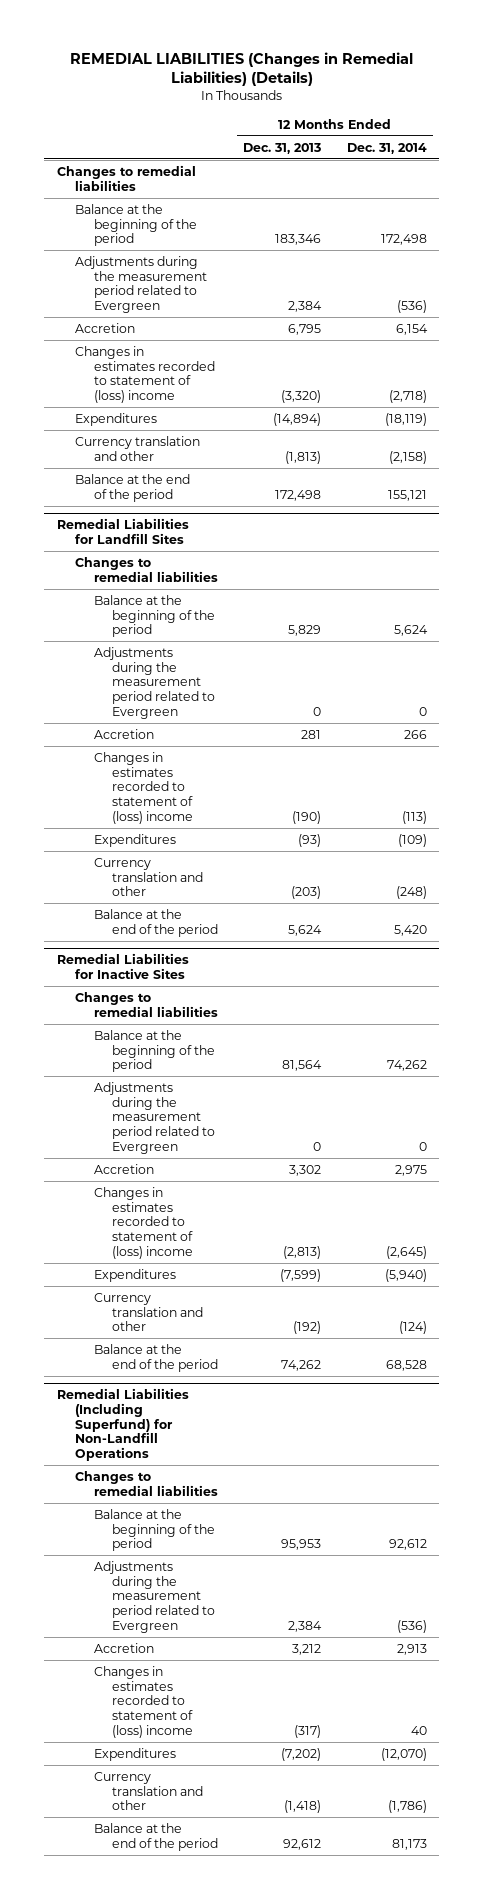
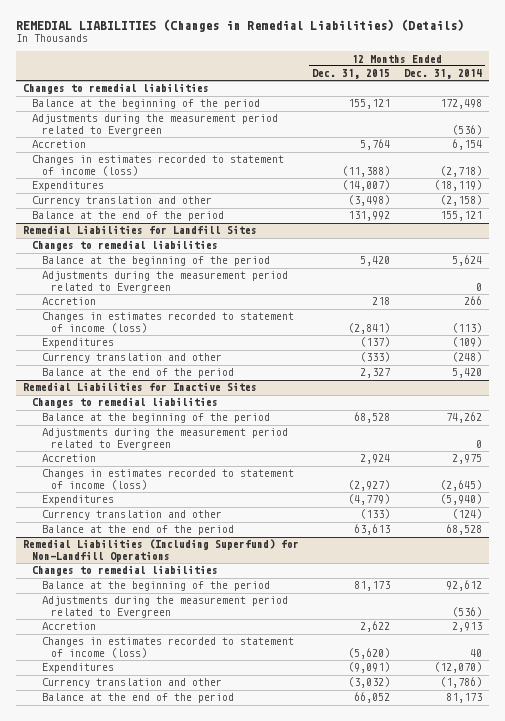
- | 12 Months Ended Dec. 31, 2013 | 12 Months Ended Dec. 31, 2014
+ | 12 Months Ended Dec. 31, 2015 | 12 Months Ended Dec. 31, 2014
- Changes in estimates recorded to statement of (loss) income | (3,320) | (2,718)
+ Changes in estimates recorded to statement of income (loss) | (11,388) | (2,718)
@ Remedial Liabilities for Landfill Sites
- Changes in estimates recorded to statement of (loss) income | (190) | (113)
+ Changes in estimates recorded to statement of income (loss) | (2,841) | (113)
@ Remedial Liabilities for Inactive Sites
- Changes in estimates recorded to statement of (loss) income | (2,813) | (2,645)
+ Changes in estimates recorded to statement of income (loss) | (2,927) | (2,645)
@ Remedial Liabilities (Including Superfund) for Non-Landfill Operations
- Changes in estimates recorded to statement of (loss) income | (317) | 40
+ Changes in estimates recorded to statement of income (loss) | (5,620) | 40

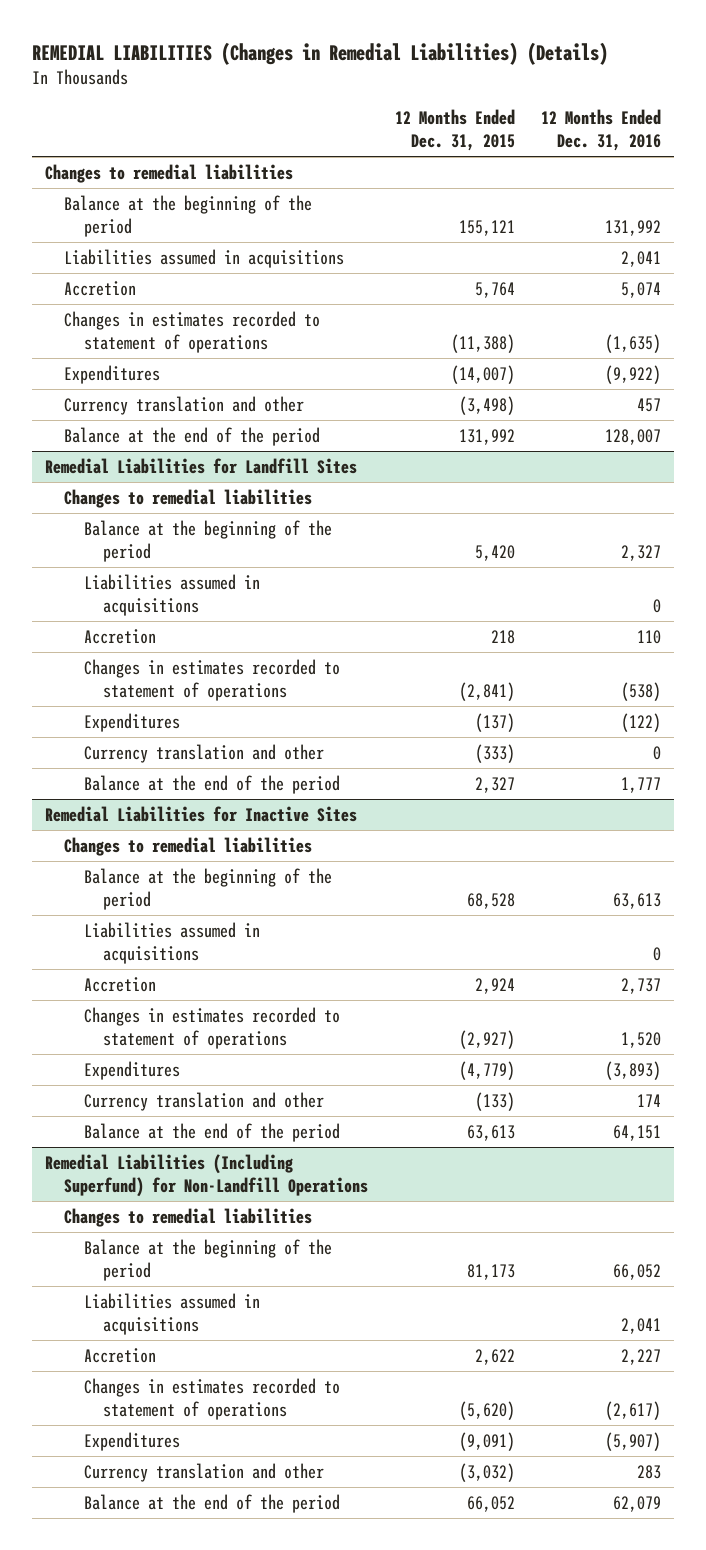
- | 12 Months Ended Dec. 31, 2015 | 12 Months Ended Dec. 31, 2014
+ | 12 Months Ended Dec. 31, 2015 | 12 Months Ended Dec. 31, 2016
- Adjustments during the measurement period related to Evergreen | | (536)
+ Liabilities assumed in acquisitions | | 2,041
- Changes in estimates recorded to statement of income (loss) | (11,388) | (2,718)
+ Changes in estimates recorded to statement of operations | (11,388) | (1,635)
@ Remedial Liabilities for Landfill Sites
- Adjustments during the measurement period related to Evergreen | | 0
+ Liabilities assumed in acquisitions | | 0
- Changes in estimates recorded to statement of income (loss) | (2,841) | (113)
+ Changes in estimates recorded to statement of operations | (2,841) | (538)
@ Remedial Liabilities for Inactive Sites
- Adjustments during the measurement period related to Evergreen | | 0
+ Liabilities assumed in acquisitions | | 0
- Changes in estimates recorded to statement of income (loss) | (2,927) | (2,645)
+ Changes in estimates recorded to statement of operations | (2,927) | 1,520
@ Remedial Liabilities (Including Superfund) for Non-Landfill Operations
- Adjustments during the measurement period related to Evergreen | | (536)
+ Liabilities assumed in acquisitions | | 2,041
- Changes in estimates recorded to statement of income (loss) | (5,620) | 40
+ Changes in estimates recorded to statement of operations | (5,620) | (2,617)

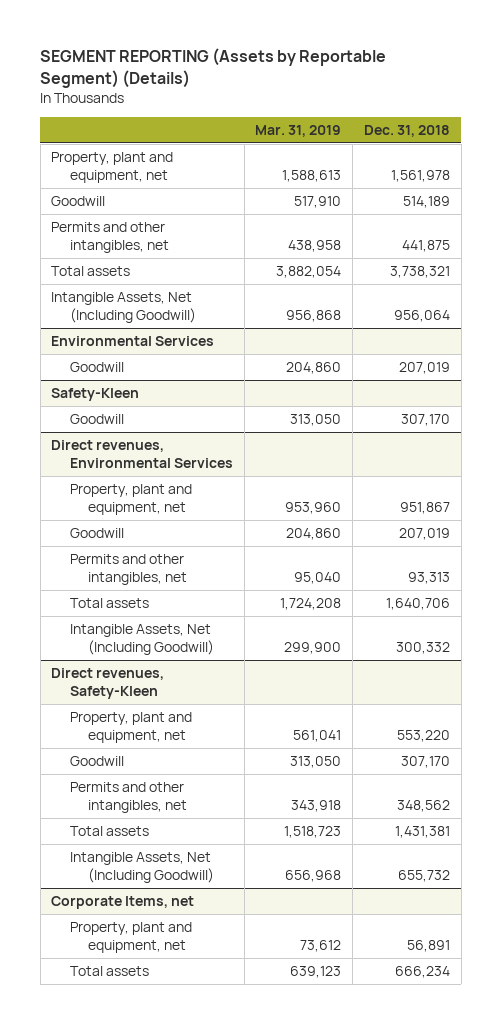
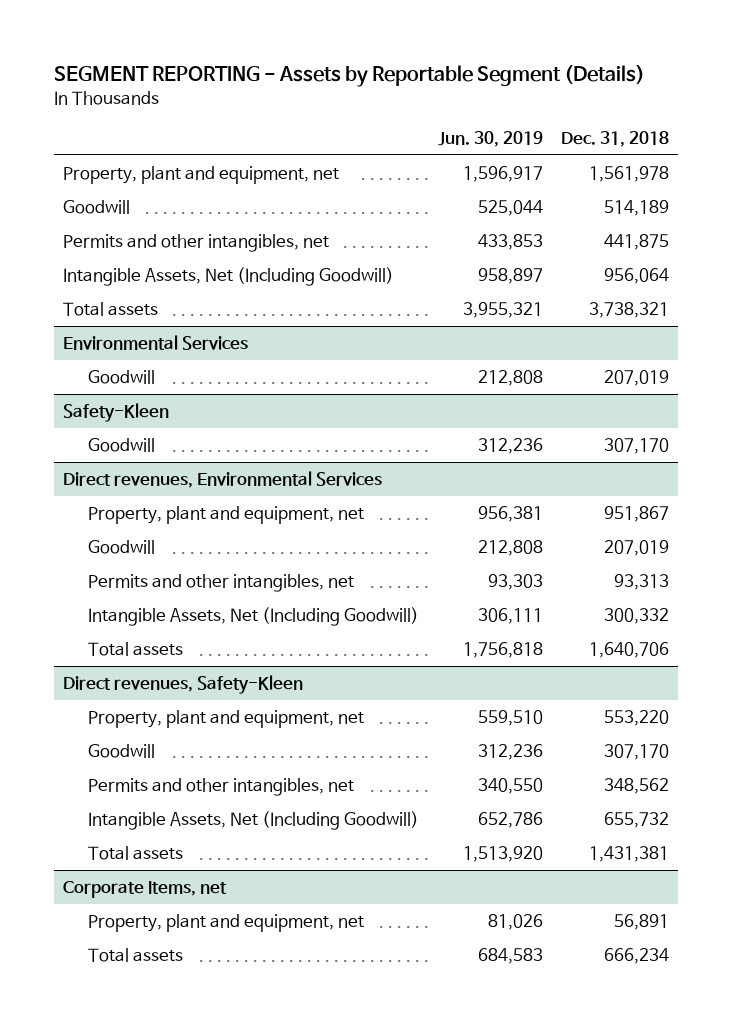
- SEGMENT REPORTING (Assets by Reportable Segment) (Details)
+ SEGMENT REPORTING - Assets by Reportable Segment (Details)
- | Mar. 31, 2019 | Dec. 31, 2018
+ | Jun. 30, 2019 | Dec. 31, 2018
moved down: Total assets | 3,955,321 | 3,738,321
@ Direct revenues, Environmental Services
moved down: Total assets | 1,756,818 | 1,640,706
@ Direct revenues, Safety-Kleen
moved down: Total assets | 1,513,920 | 1,431,381

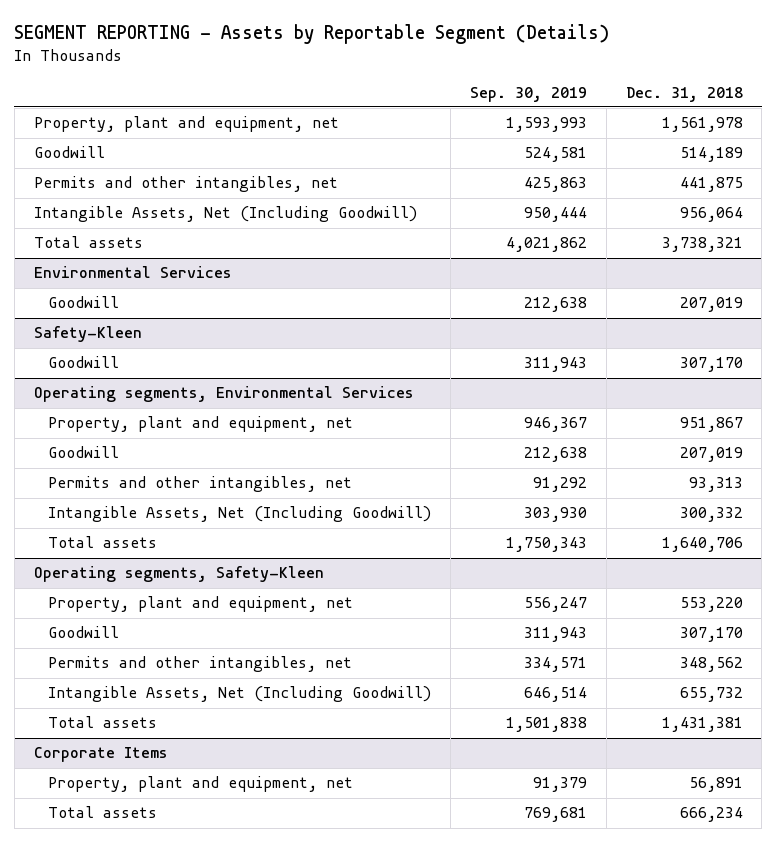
- | Jun. 30, 2019 | Dec. 31, 2018
+ | Sep. 30, 2019 | Dec. 31, 2018
- Direct revenues, Environmental Services
+ Operating segments, Environmental Services
- Direct revenues, Safety-Kleen
+ Operating segments, Safety-Kleen
- Corporate Items, net
+ Corporate Items

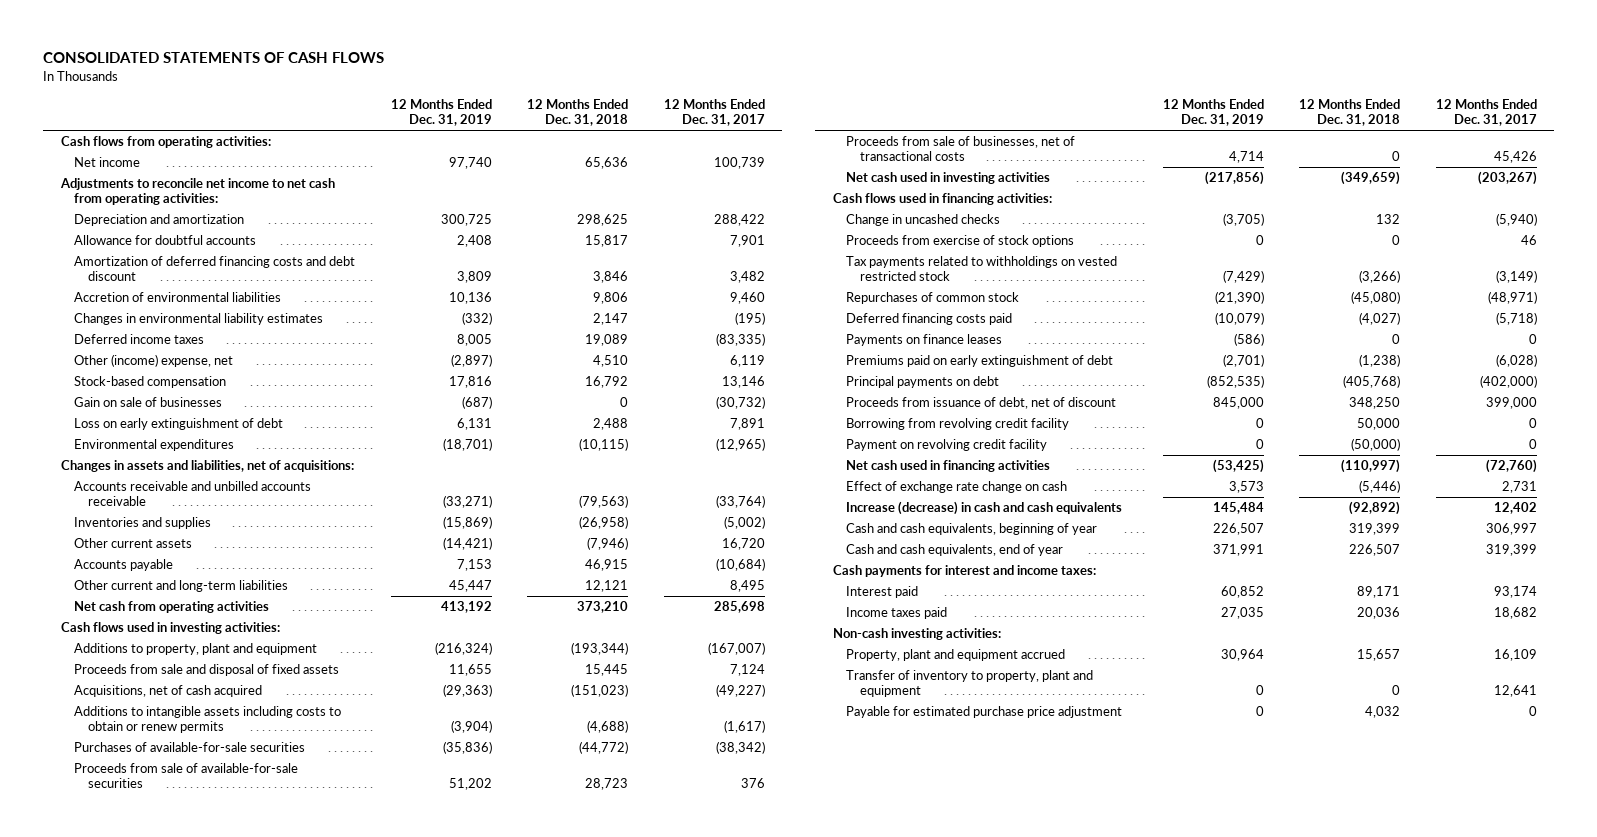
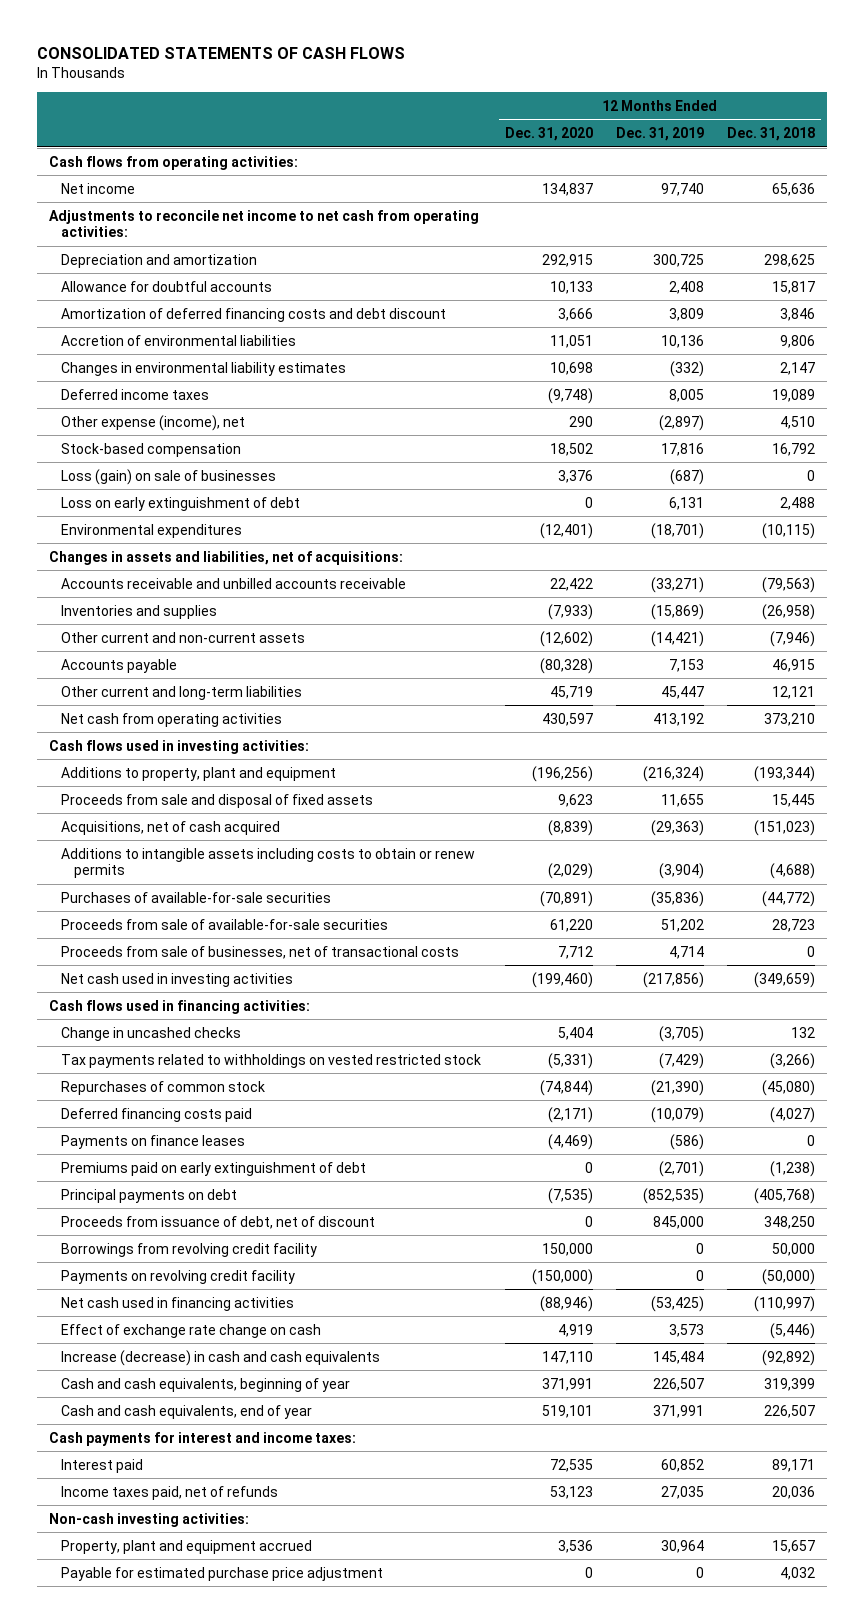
- | 12 Months Ended Dec. 31, 2019 | 12 Months Ended Dec. 31, 2018 | 12 Months Ended Dec. 31, 2017
+ | 12 Months Ended Dec. 31, 2020 | 12 Months Ended Dec. 31, 2019 | 12 Months Ended Dec. 31, 2018
- Other (income) expense, net | (2,897) | 4,510 | 6,119
+ Other expense (income), net | 290 | (2,897) | 4,510
- Gain on sale of businesses | (687) | 0 | (30,732)
+ Loss (gain) on sale of businesses | 3,376 | (687) | 0
- Other current assets | (14,421) | (7,946) | 16,720
+ Other current and non-current assets | (12,602) | (14,421) | (7,946)
- Proceeds from exercise of stock options | 0 | 0 | 46
- Borrowing from revolving credit facility | 0 | 50,000 | 0
- Payment on revolving credit facility | 0 | (50,000) | 0
+ Borrowings from revolving credit facility | 150,000 | 0 | 50,000
+ Payments on revolving credit facility | (150,000) | 0 | (50,000)
- Income taxes paid | 27,035 | 20,036 | 18,682
+ Income taxes paid, net of refunds | 53,123 | 27,035 | 20,036
- Transfer of inventory to property, plant and equipment | 0 | 0 | 12,641

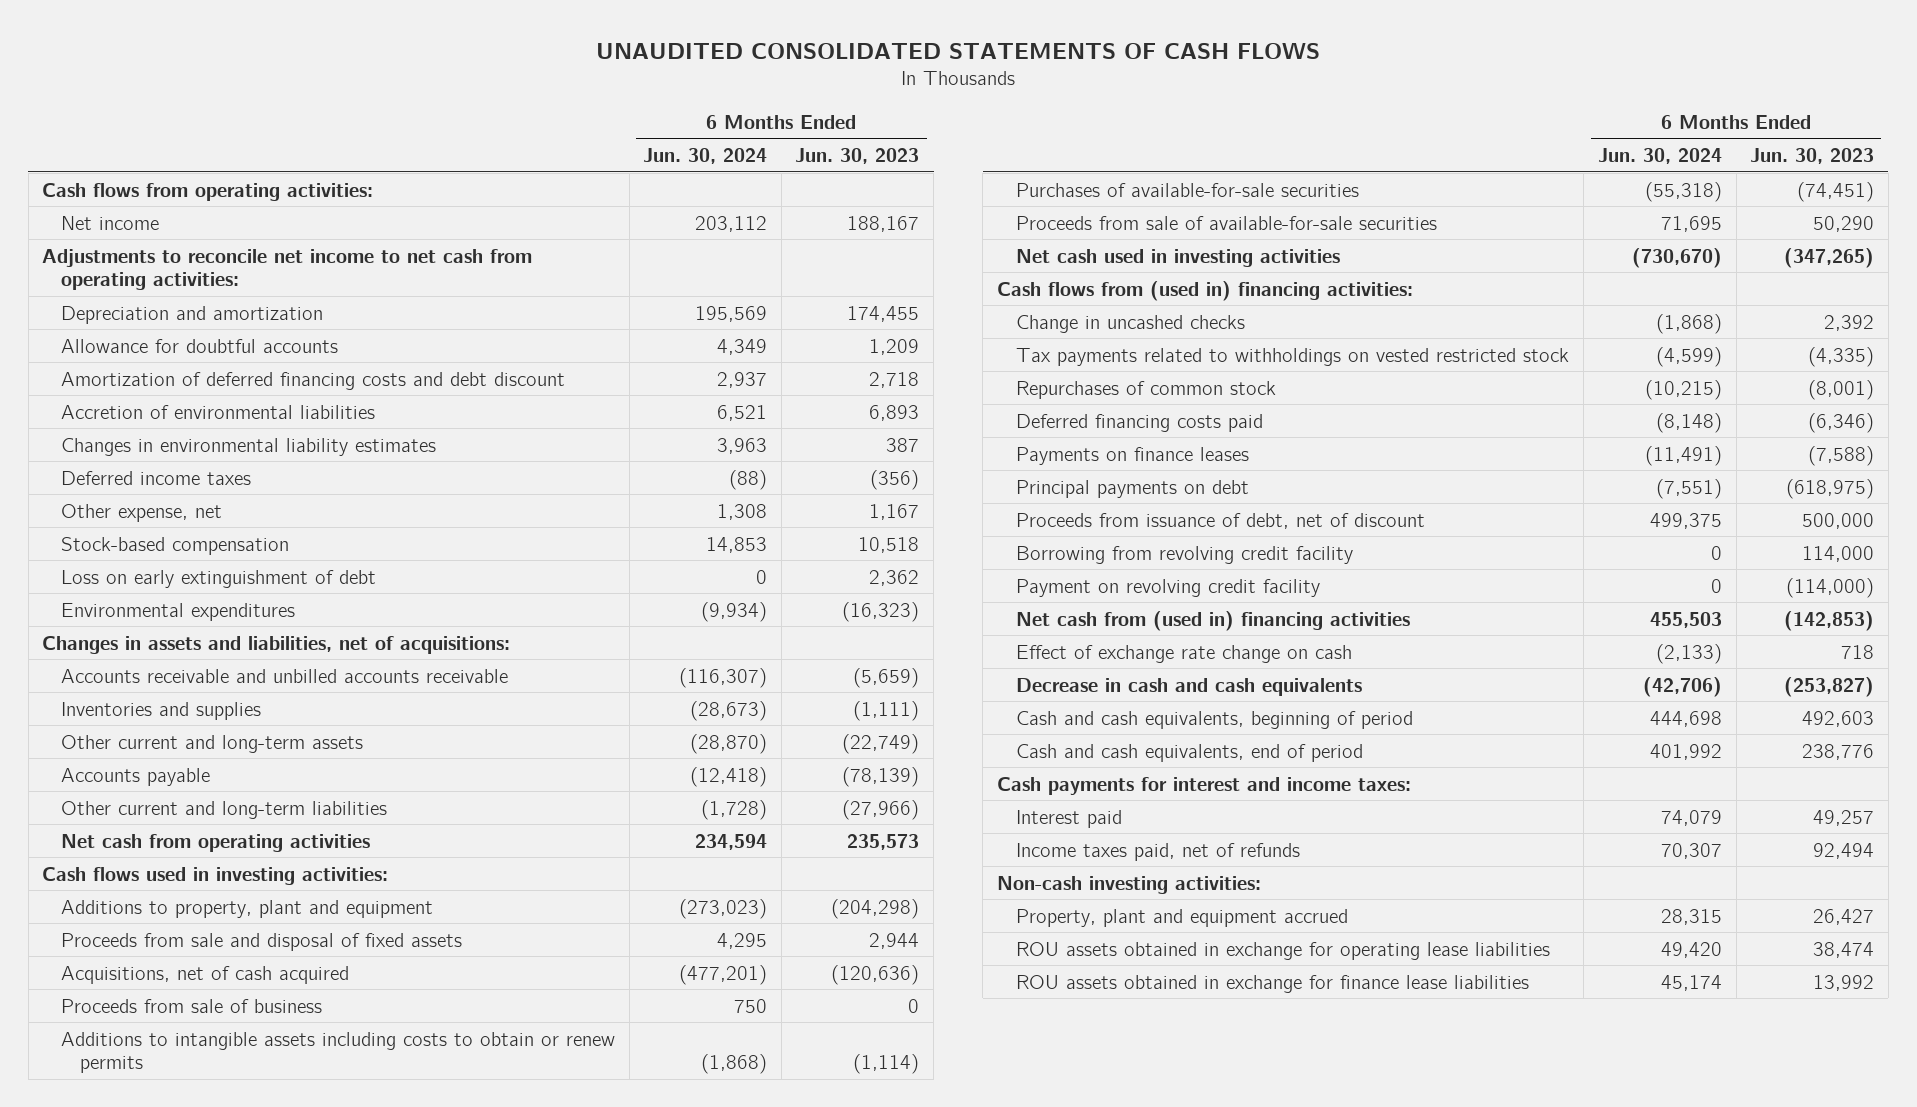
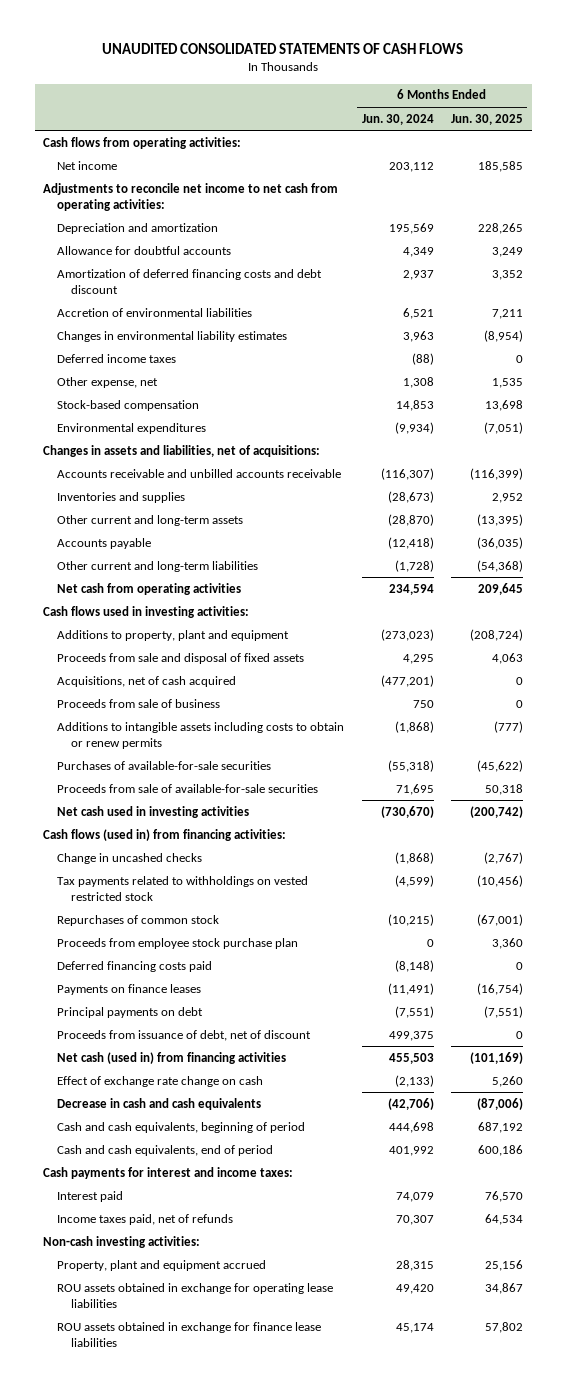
- | 6 Months Ended Jun. 30, 2024 | 6 Months Ended Jun. 30, 2023
+ | 6 Months Ended Jun. 30, 2024 | 6 Months Ended Jun. 30, 2025
- Loss on early extinguishment of debt | 0 | 2,362
- Cash flows from (used in) financing activities:
+ Cash flows (used in) from financing activities:
+ Proceeds from employee stock purchase plan | 0 | 3,360
- Borrowing from revolving credit facility | 0 | 114,000
- Payment on revolving credit facility | 0 | (114,000)
- Net cash from (used in) financing activities | 455,503 | (142,853)
+ Net cash (used in) from financing activities | 455,503 | (101,169)

